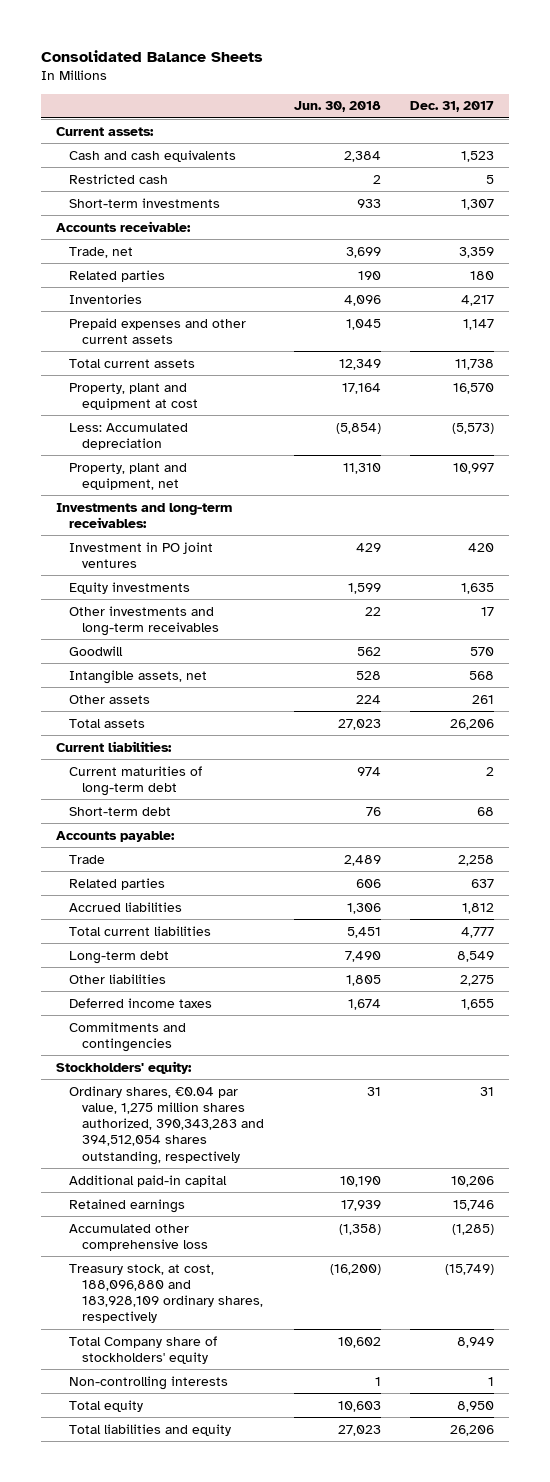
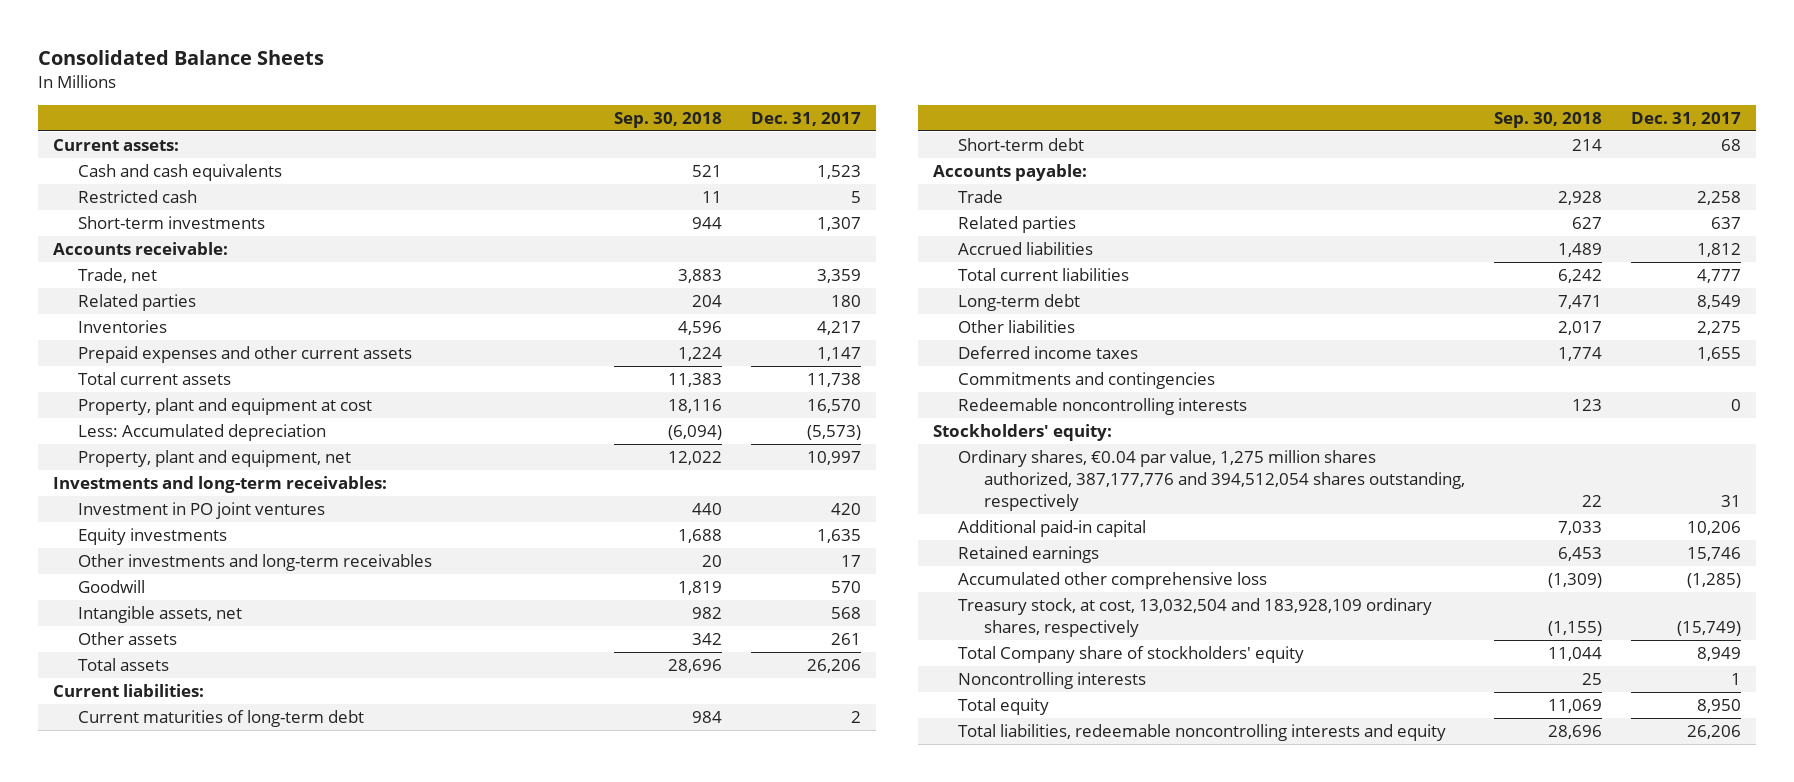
- | Jun. 30, 2018 | Dec. 31, 2017
+ | Sep. 30, 2018 | Dec. 31, 2017
+ Redeemable noncontrolling interests | 123 | 0
- Ordinary shares, €0.04 par value, 1,275 million shares authorized, 390,343,283 and 394,512,054 shares outstanding, respectively | 31 | 31
+ Ordinary shares, €0.04 par value, 1,275 million shares authorized, 387,177,776 and 394,512,054 shares outstanding, respectively | 22 | 31
- Treasury stock, at cost, 188,096,880 and 183,928,109 ordinary shares, respectively | (16,200) | (15,749)
+ Treasury stock, at cost, 13,032,504 and 183,928,109 ordinary shares, respectively | (1,155) | (15,749)
- Non-controlling interests | 1 | 1
+ Noncontrolling interests | 25 | 1
- Total liabilities and equity | 27,023 | 26,206
+ Total liabilities, redeemable noncontrolling interests and equity | 28,696 | 26,206

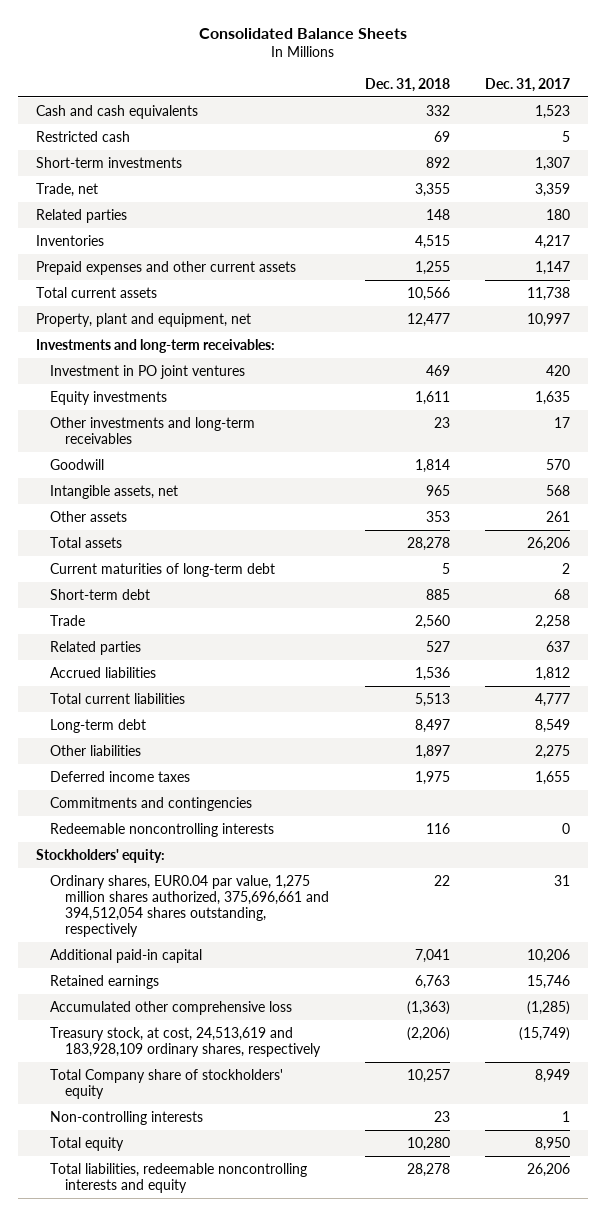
- | Sep. 30, 2018 | Dec. 31, 2017
+ | Dec. 31, 2018 | Dec. 31, 2017
- Current assets:
- Accounts receivable:
- Property, plant and equipment at cost | 18,116 | 16,570
- Less: Accumulated depreciation | (6,094) | (5,573)
- Current liabilities:
- Accounts payable:
- Ordinary shares, €0.04 par value, 1,275 million shares authorized, 387,177,776 and 394,512,054 shares outstanding, respectively | 22 | 31
+ Ordinary shares, EUR0.04 par value, 1,275 million shares authorized, 375,696,661 and 394,512,054 shares outstanding, respectively | 22 | 31
- Treasury stock, at cost, 13,032,504 and 183,928,109 ordinary shares, respectively | (1,155) | (15,749)
+ Treasury stock, at cost, 24,513,619 and 183,928,109 ordinary shares, respectively | (2,206) | (15,749)
- Noncontrolling interests | 25 | 1
+ Non-controlling interests | 23 | 1

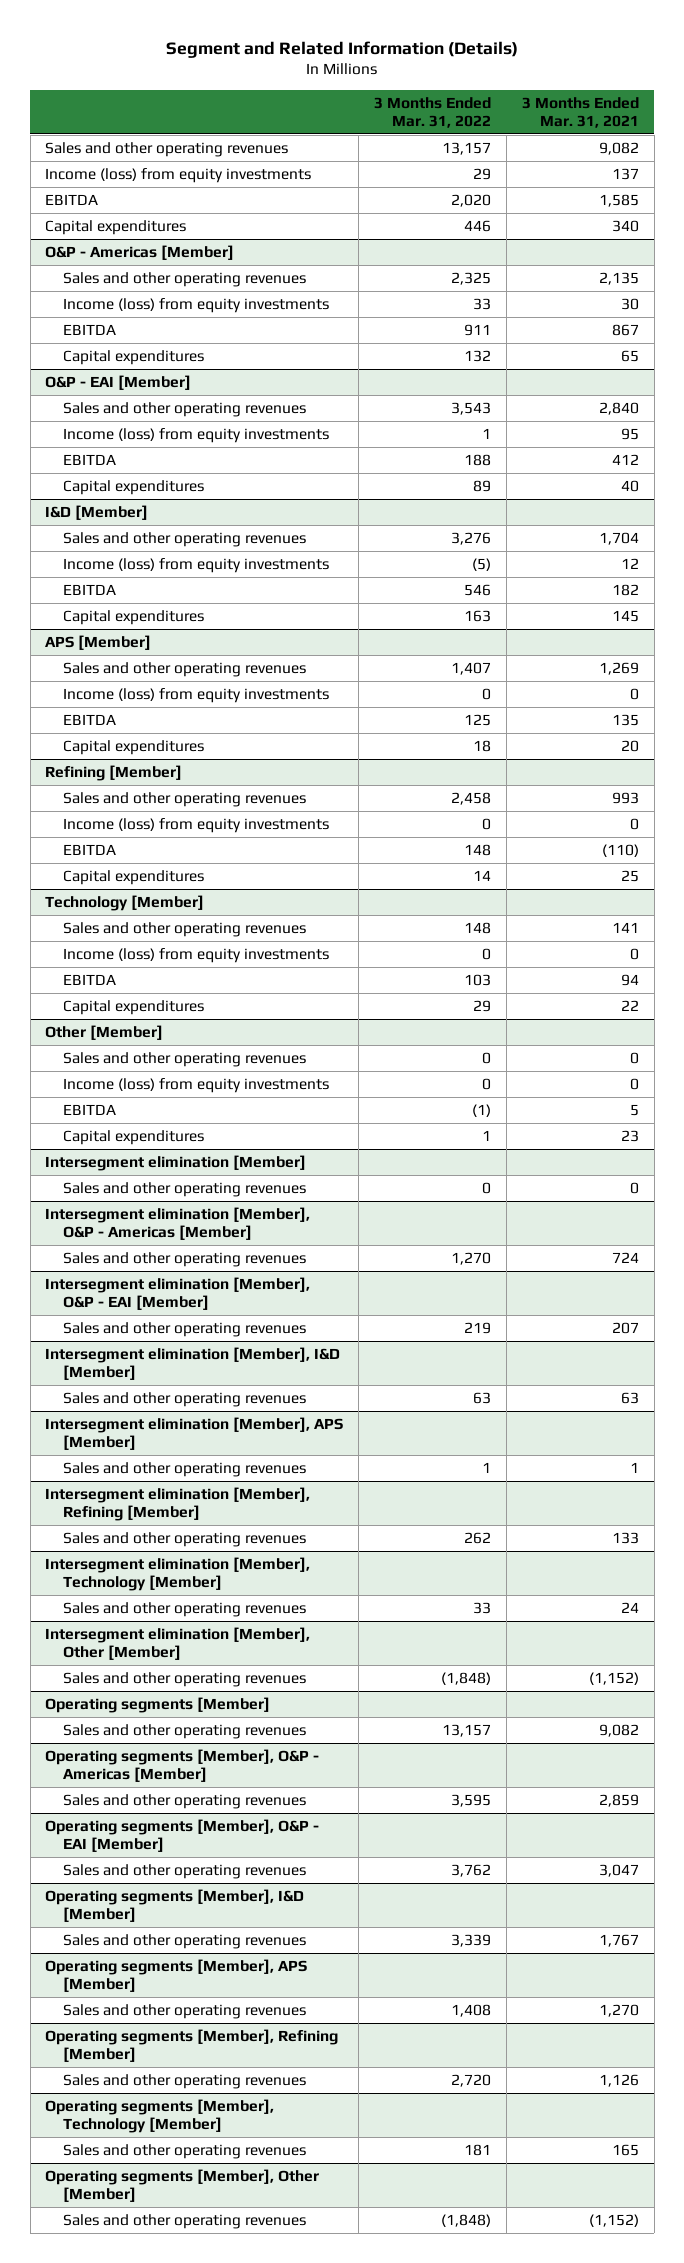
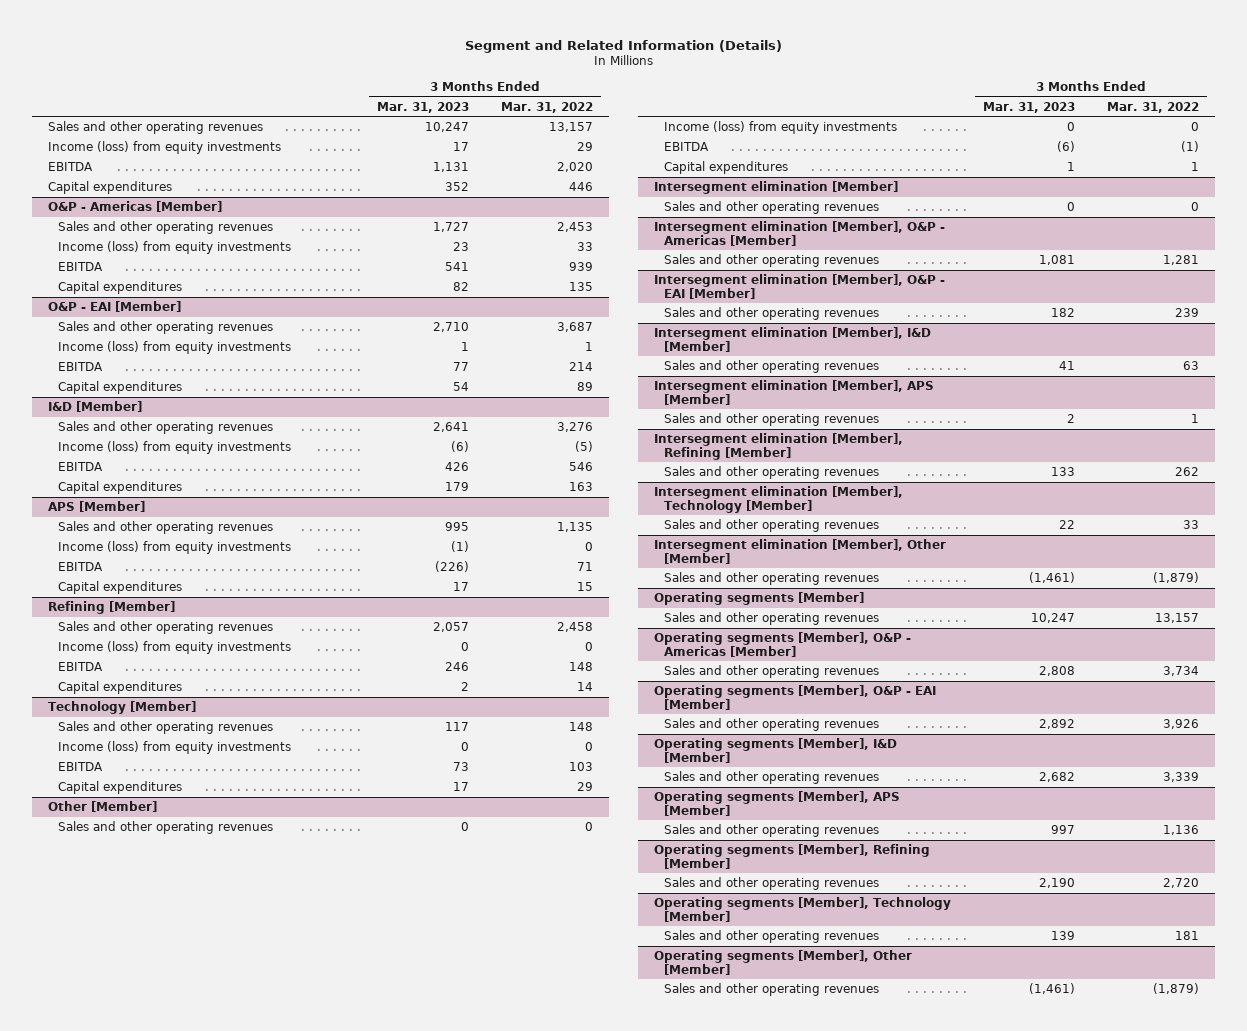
- | 3 Months Ended Mar. 31, 2022 | 3 Months Ended Mar. 31, 2021
+ | 3 Months Ended Mar. 31, 2023 | 3 Months Ended Mar. 31, 2022
@ O&P - Americas [Member]
- Sales and other operating revenues | 2,325 | 2,135
+ Sales and other operating revenues | 1,727 | 2,453
- EBITDA | 911 | 867
- Capital expenditures | 132 | 65
+ EBITDA | 541 | 939
+ Capital expenditures | 82 | 135
@ O&P - EAI [Member]
- Sales and other operating revenues | 3,543 | 2,840
+ Sales and other operating revenues | 2,710 | 3,687
- EBITDA | 188 | 412
+ EBITDA | 77 | 214
@ APS [Member]
- Sales and other operating revenues | 1,407 | 1,269
+ Sales and other operating revenues | 995 | 1,135
- EBITDA | 125 | 135
- Capital expenditures | 18 | 20
+ EBITDA | (226) | 71
+ Capital expenditures | 17 | 15
@ Intersegment elimination [Member], O&P - Americas [Member]
- Sales and other operating revenues | 1,270 | 724
+ Sales and other operating revenues | 1,081 | 1,281
@ Intersegment elimination [Member], O&P - EAI [Member]
- Sales and other operating revenues | 219 | 207
+ Sales and other operating revenues | 182 | 239
@ Intersegment elimination [Member], Other [Member]
- Sales and other operating revenues | (1,848) | (1,152)
+ Sales and other operating revenues | (1,461) | (1,879)
@ Operating segments [Member], O&P - Americas [Member]
- Sales and other operating revenues | 3,595 | 2,859
+ Sales and other operating revenues | 2,808 | 3,734
@ Operating segments [Member], O&P - EAI [Member]
- Sales and other operating revenues | 3,762 | 3,047
+ Sales and other operating revenues | 2,892 | 3,926
@ Operating segments [Member], APS [Member]
- Sales and other operating revenues | 1,408 | 1,270
+ Sales and other operating revenues | 997 | 1,136
@ Operating segments [Member], Other [Member]
- Sales and other operating revenues | (1,848) | (1,152)
+ Sales and other operating revenues | (1,461) | (1,879)

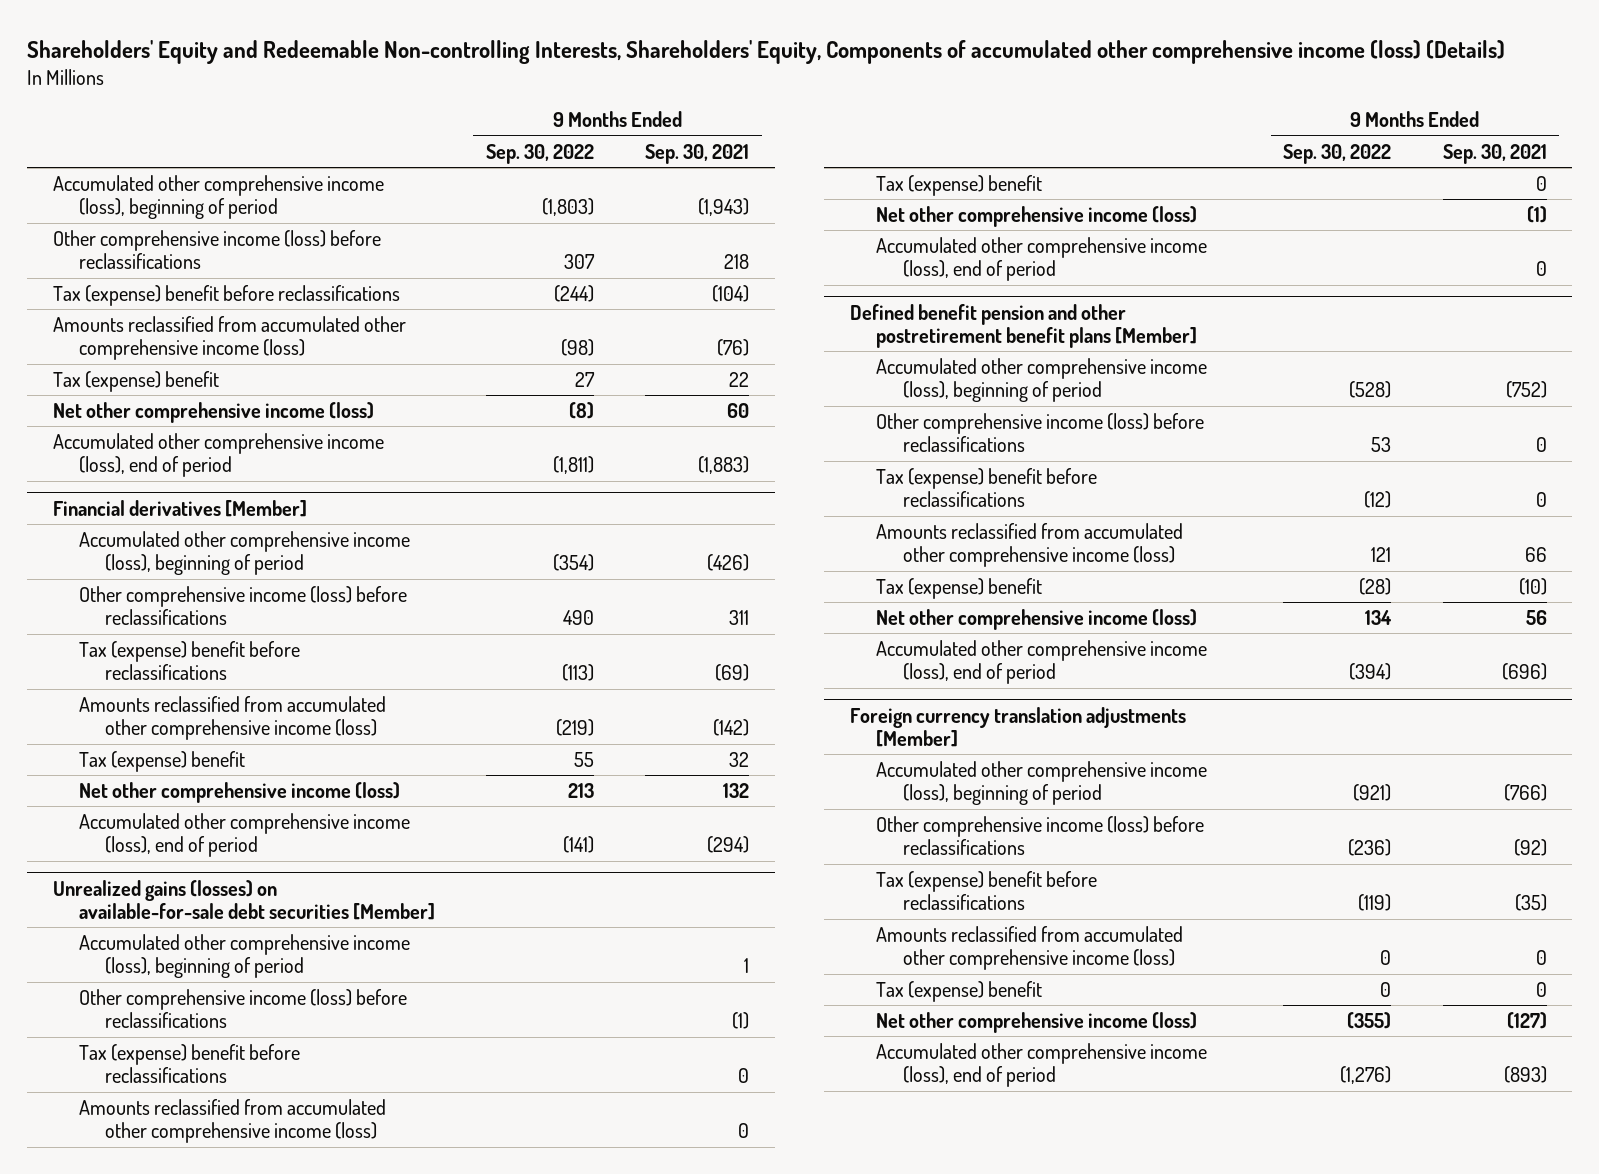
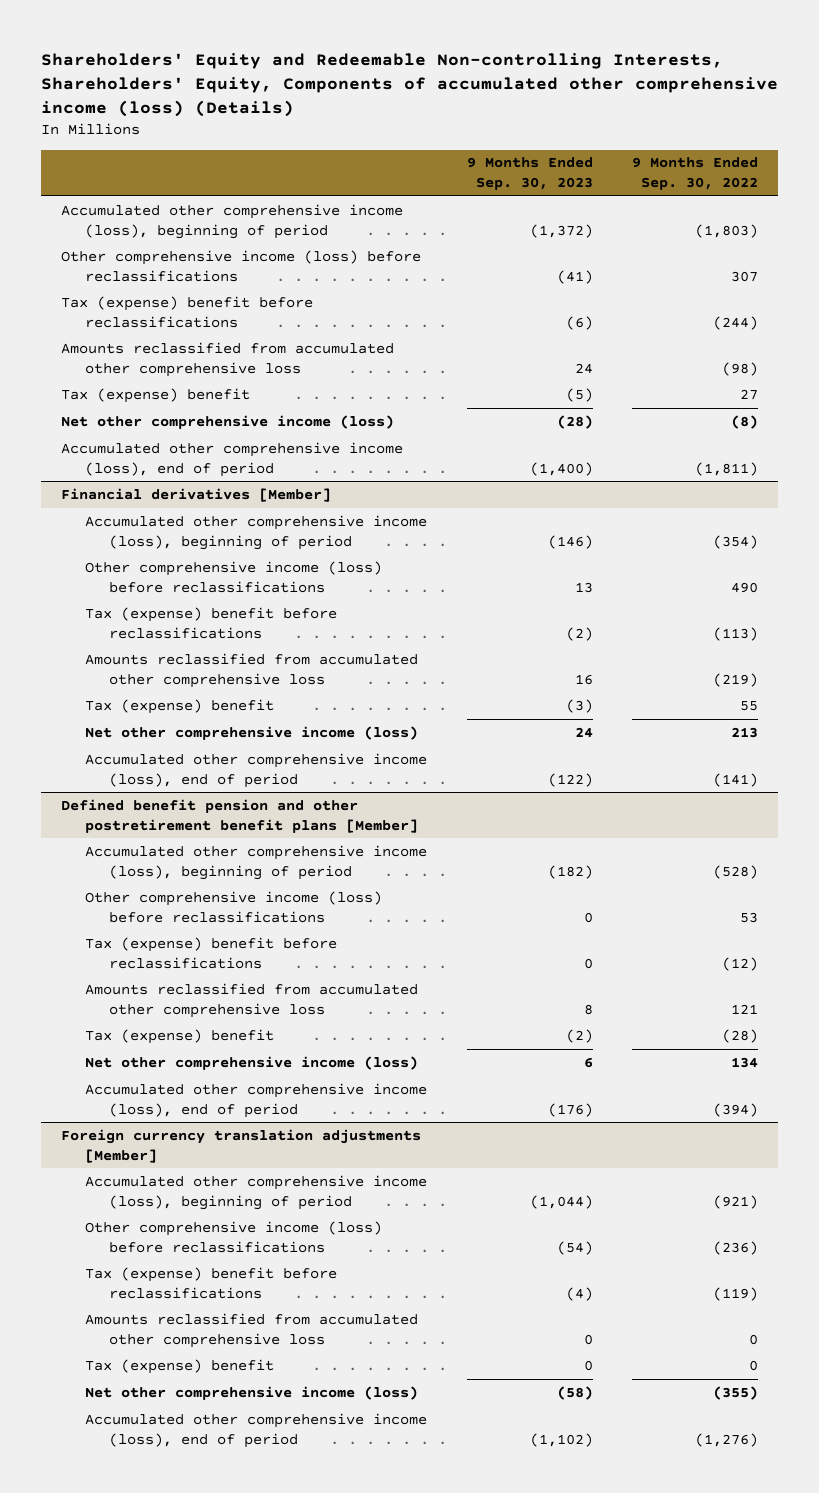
- | 9 Months Ended Sep. 30, 2022 | 9 Months Ended Sep. 30, 2021
+ | 9 Months Ended Sep. 30, 2023 | 9 Months Ended Sep. 30, 2022
- Amounts reclassified from accumulated other comprehensive income (loss) | (98) | (76)
+ Amounts reclassified from accumulated other comprehensive loss | 24 | (98)
@ Financial derivatives [Member]
- Amounts reclassified from accumulated other comprehensive income (loss) | (219) | (142)
+ Amounts reclassified from accumulated other comprehensive loss | 16 | (219)
- Unrealized gains (losses) on available-for-sale debt securities [Member]
- Accumulated other comprehensive income (loss), beginning of period | | 1
- Other comprehensive income (loss) before reclassifications | | (1)
- Tax (expense) benefit before reclassifications | | 0
- Amounts reclassified from accumulated other comprehensive income (loss) | | 0
- Tax (expense) benefit | | 0
- Net other comprehensive income (loss) | | (1)
- Accumulated other comprehensive income (loss), end of period | | 0
@ Defined benefit pension and other postretirement benefit plans [Member]
- Amounts reclassified from accumulated other comprehensive income (loss) | 121 | 66
+ Amounts reclassified from accumulated other comprehensive loss | 8 | 121
@ Foreign currency translation adjustments [Member]
- Amounts reclassified from accumulated other comprehensive income (loss) | 0 | 0
+ Amounts reclassified from accumulated other comprehensive loss | 0 | 0

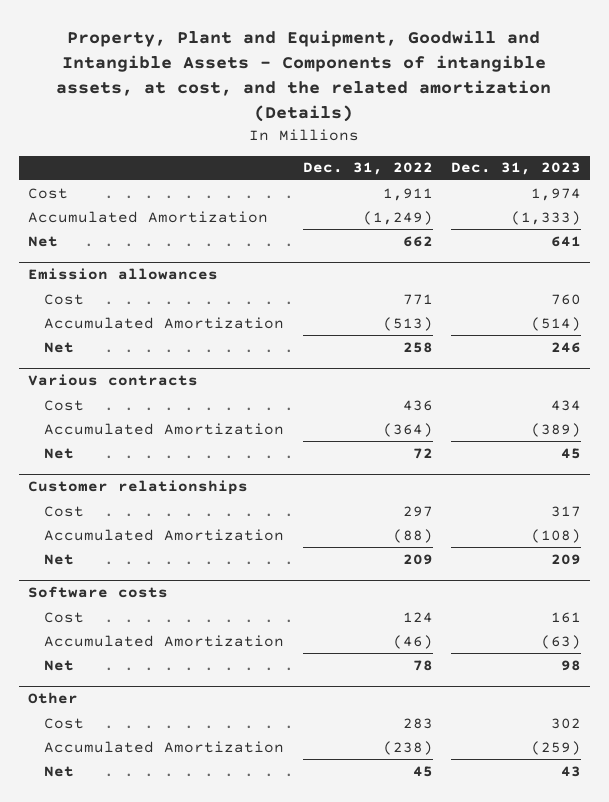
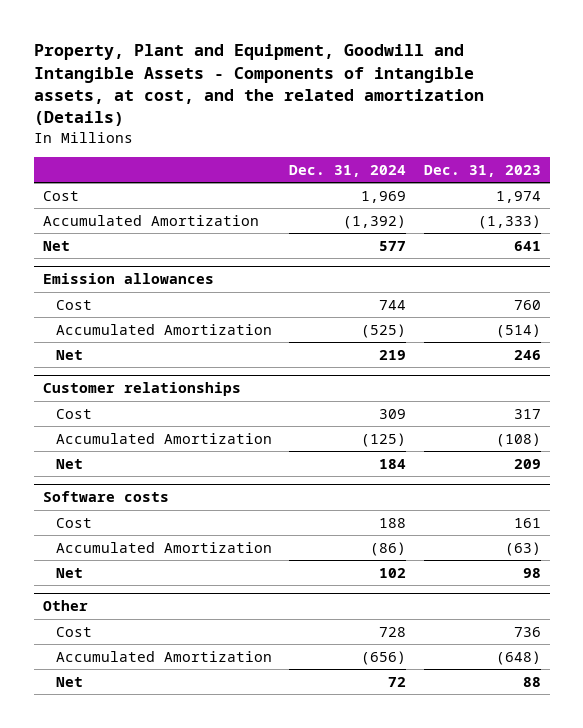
- | Dec. 31, 2022 | Dec. 31, 2023
+ | Dec. 31, 2024 | Dec. 31, 2023
- Various contracts
- Cost | 436 | 434
- Accumulated Amortization | (364) | (389)
- Net | 72 | 45
@ Other
- Cost | 283 | 302
- Accumulated Amortization | (238) | (259)
- Net | 45 | 43
+ Cost | 728 | 736
+ Accumulated Amortization | (656) | (648)
+ Net | 72 | 88

